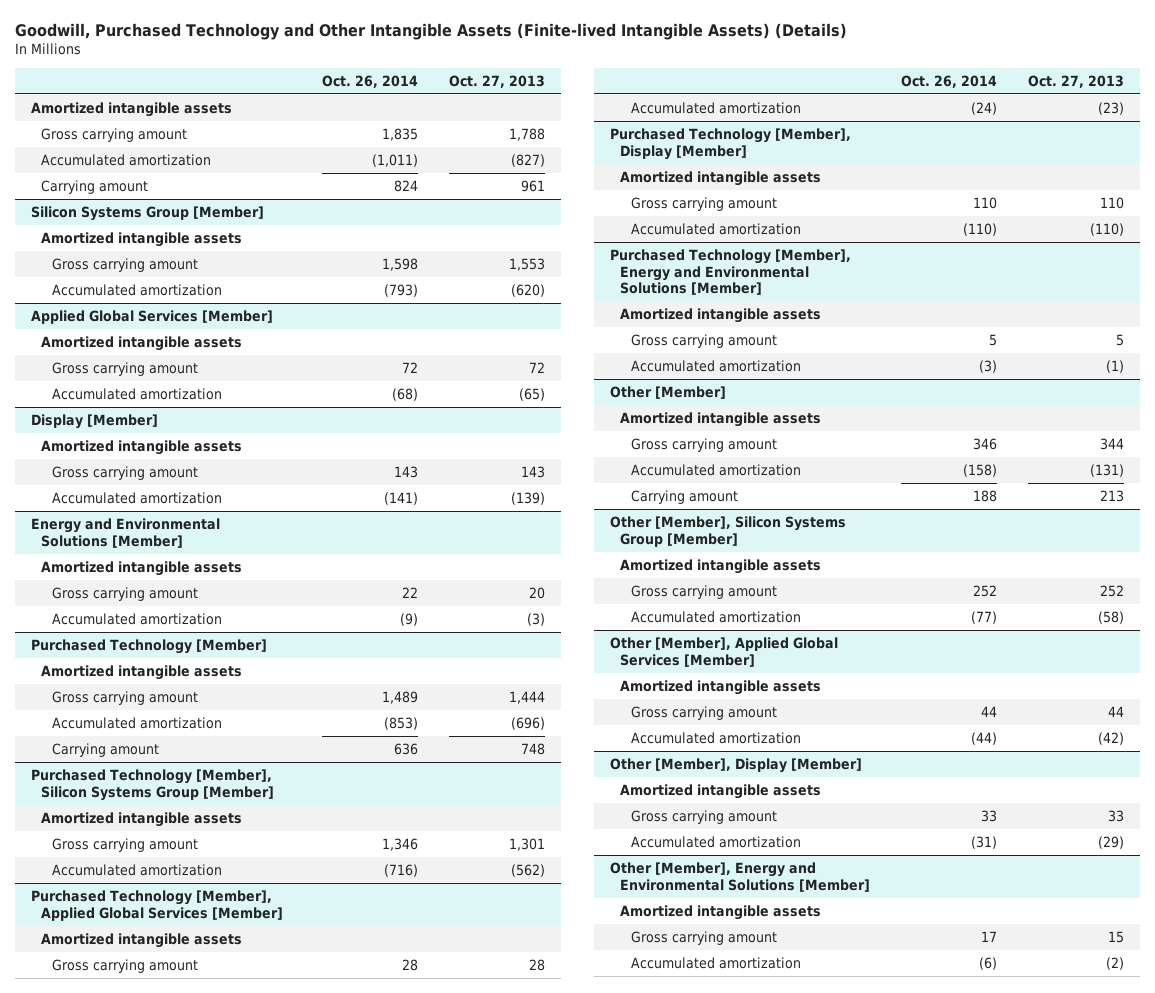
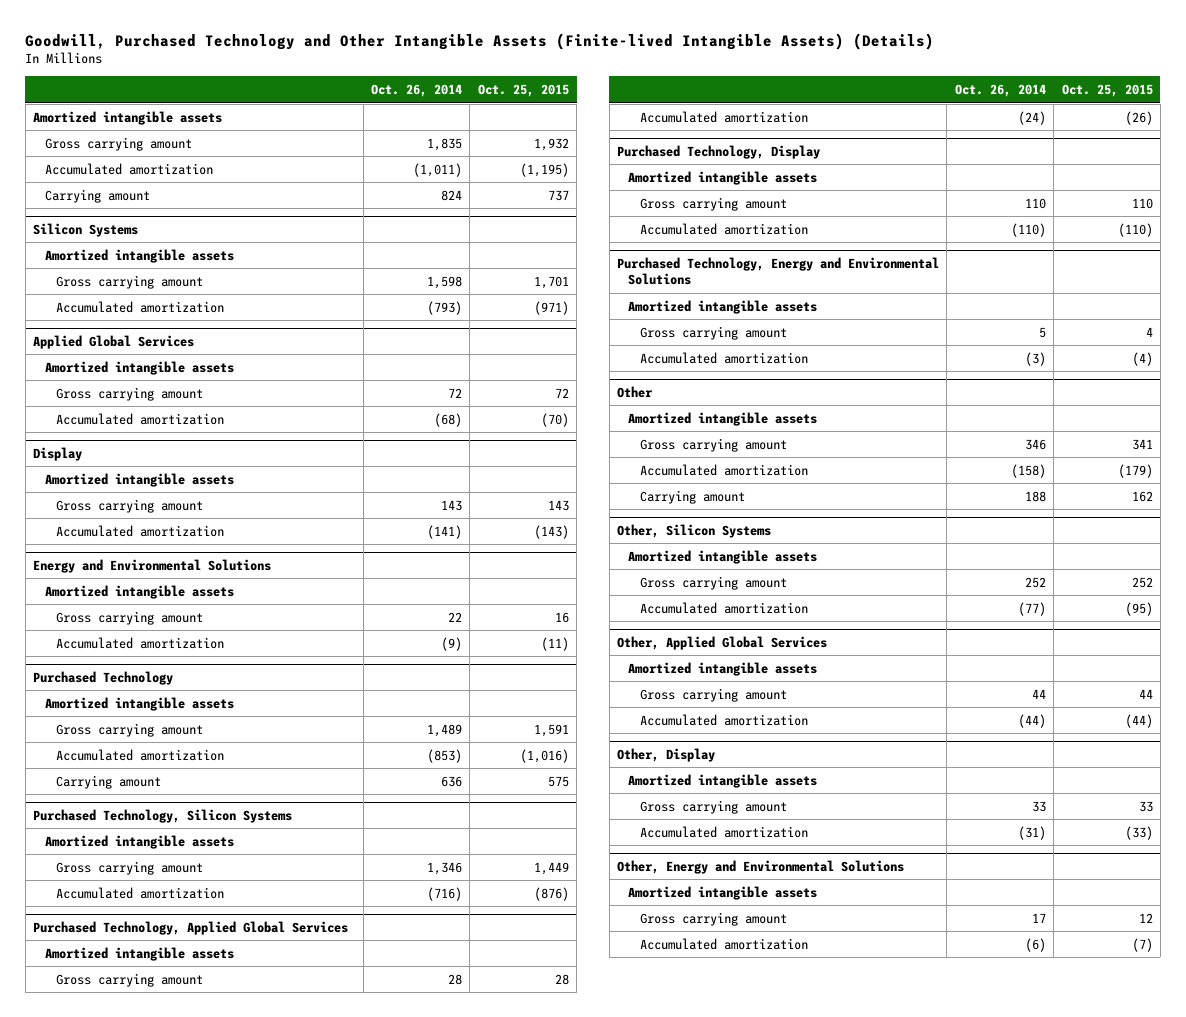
- | Oct. 26, 2014 | Oct. 27, 2013
+ | Oct. 26, 2014 | Oct. 25, 2015
- Silicon Systems Group [Member]
+ Silicon Systems
- Applied Global Services [Member]
+ Applied Global Services
- Display [Member]
+ Display
- Energy and Environmental Solutions [Member]
+ Energy and Environmental Solutions
- Purchased Technology [Member]
+ Purchased Technology
- Purchased Technology [Member], Silicon Systems Group [Member]
+ Purchased Technology, Silicon Systems
- Purchased Technology [Member], Applied Global Services [Member]
+ Purchased Technology, Applied Global Services
- Purchased Technology [Member], Display [Member]
+ Purchased Technology, Display
- Purchased Technology [Member], Energy and Environmental Solutions [Member]
+ Purchased Technology, Energy and Environmental Solutions
- Other [Member]
+ Other
- Other [Member], Silicon Systems Group [Member]
+ Other, Silicon Systems
- Other [Member], Applied Global Services [Member]
+ Other, Applied Global Services
- Other [Member], Display [Member]
+ Other, Display
- Other [Member], Energy and Environmental Solutions [Member]
+ Other, Energy and Environmental Solutions

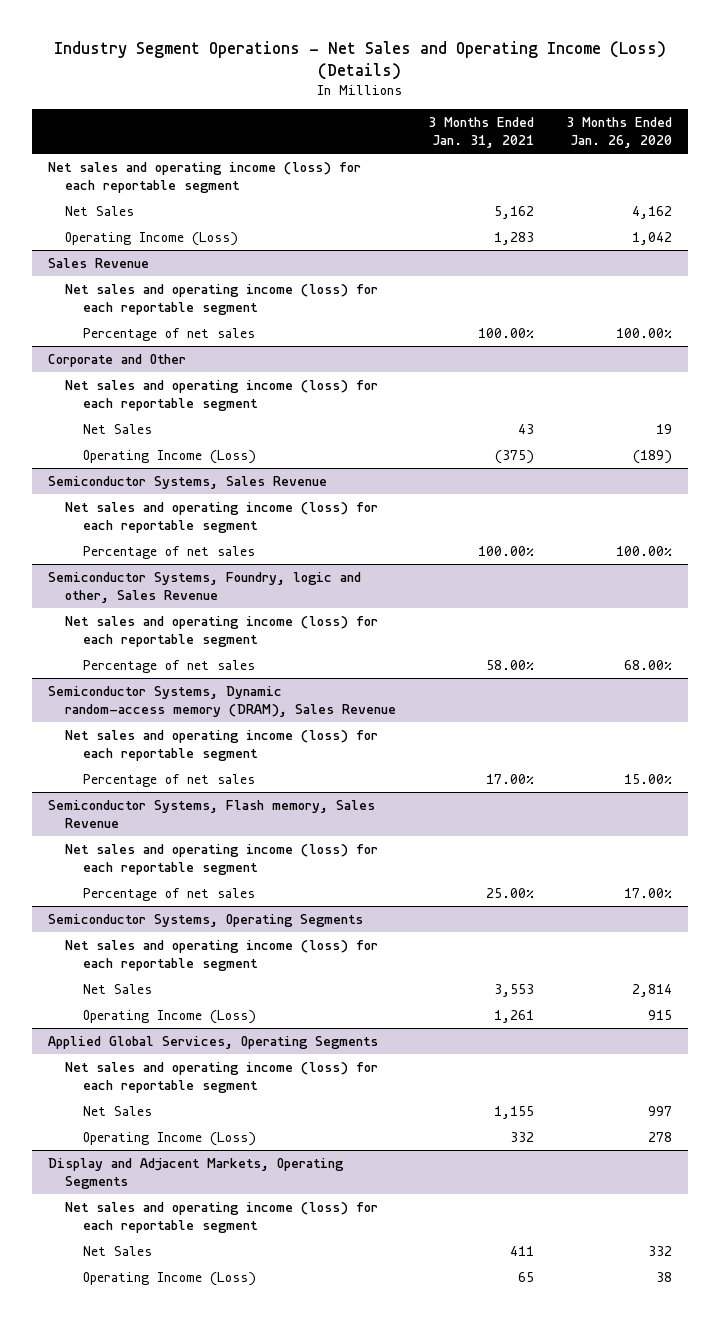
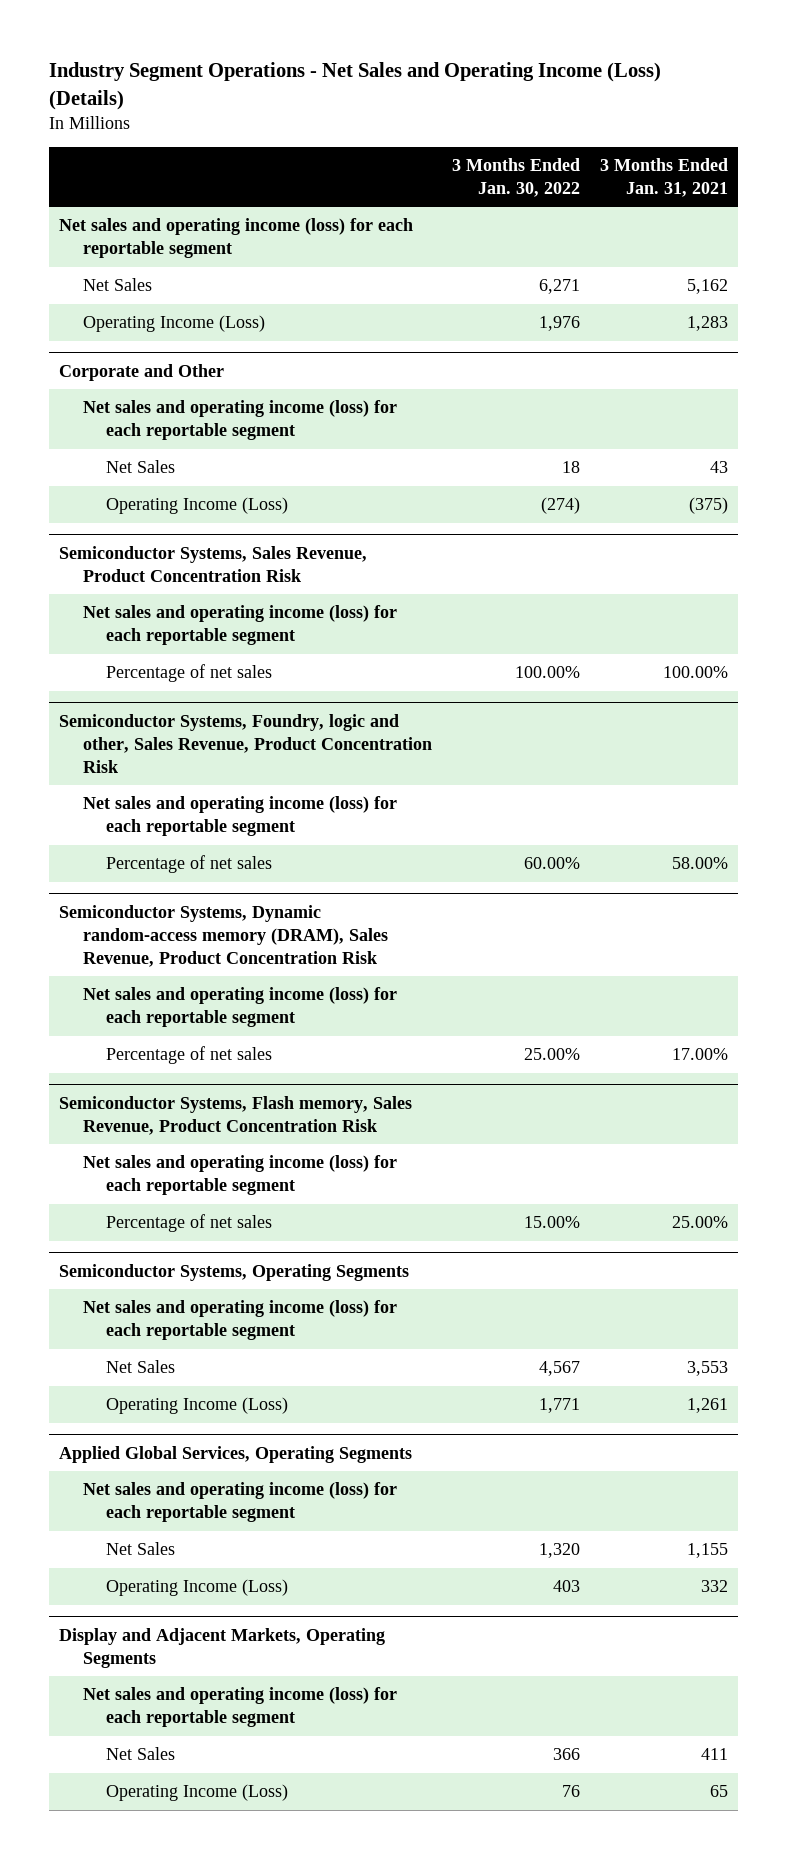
- | 3 Months Ended Jan. 31, 2021 | 3 Months Ended Jan. 26, 2020
+ | 3 Months Ended Jan. 30, 2022 | 3 Months Ended Jan. 31, 2021
- Sales Revenue
- Net sales and operating income (loss) for each reportable segment
- Percentage of net sales | 100.00% | 100.00%
- Semiconductor Systems, Sales Revenue
+ Semiconductor Systems, Sales Revenue, Product Concentration Risk
- Semiconductor Systems, Foundry, logic and other, Sales Revenue
+ Semiconductor Systems, Foundry, logic and other, Sales Revenue, Product Concentration Risk
- Semiconductor Systems, Dynamic random-access memory (DRAM), Sales Revenue
+ Semiconductor Systems, Dynamic random-access memory (DRAM), Sales Revenue, Product Concentration Risk
- Semiconductor Systems, Flash memory, Sales Revenue
+ Semiconductor Systems, Flash memory, Sales Revenue, Product Concentration Risk

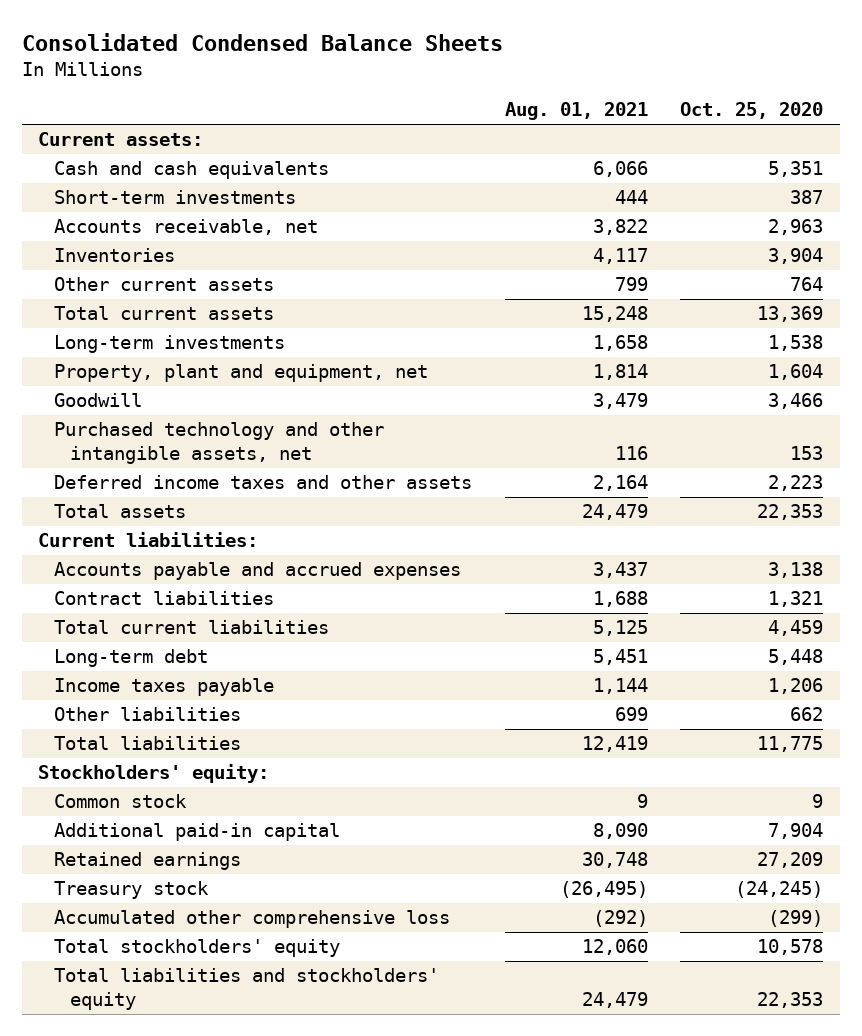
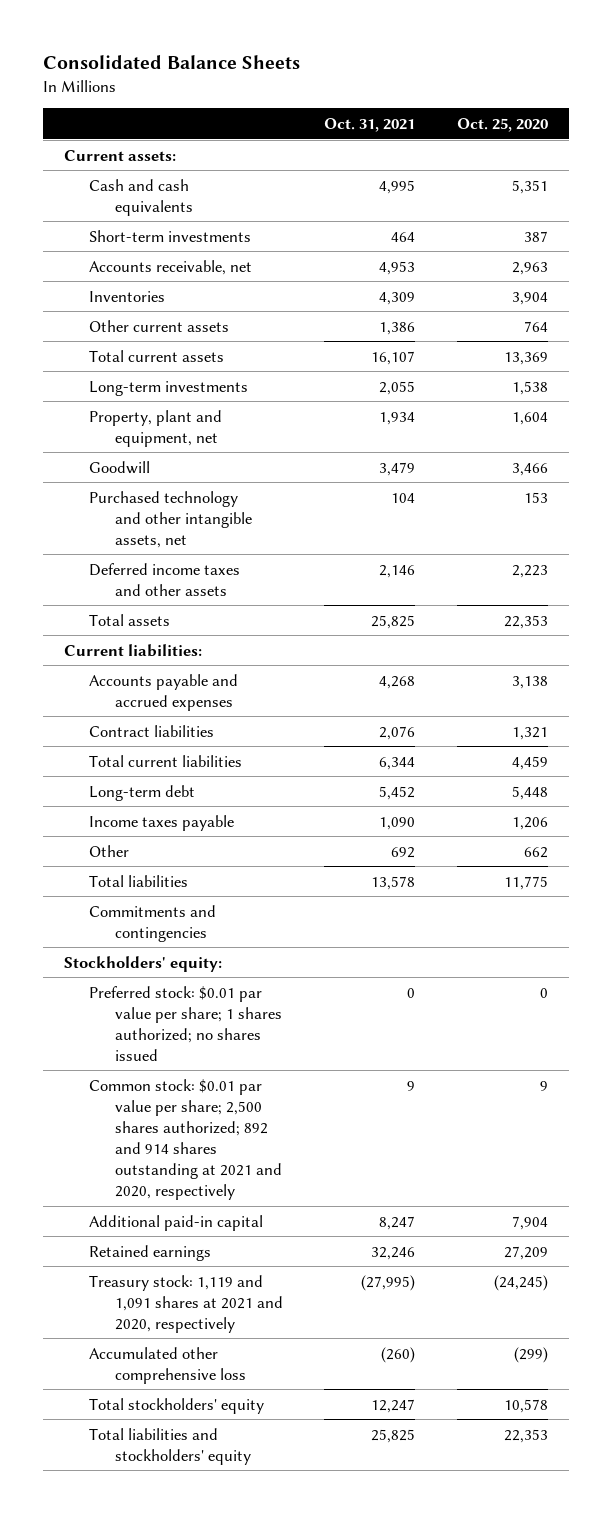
- Consolidated Condensed Balance Sheets
+ Consolidated Balance Sheets
- | Aug. 01, 2021 | Oct. 25, 2020
+ | Oct. 31, 2021 | Oct. 25, 2020
- Other liabilities | 699 | 662
+ Other | 692 | 662
+ Commitments and contingencies
- Common stock | 9 | 9
+ Preferred stock: $0.01 par value per share; 1 shares authorized; no shares issued | 0 | 0
+ Common stock: $0.01 par value per share; 2,500 shares authorized; 892 and 914 shares outstanding at 2021 and 2020, respectively | 9 | 9
- Treasury stock | (26,495) | (24,245)
+ Treasury stock: 1,119 and 1,091 shares at 2021 and 2020, respectively | (27,995) | (24,245)

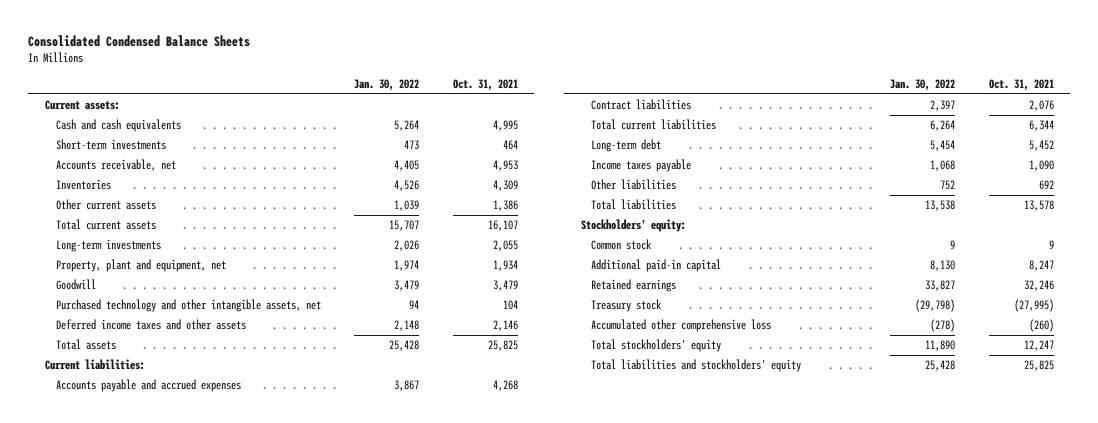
- Consolidated Balance Sheets
+ Consolidated Condensed Balance Sheets
- | Oct. 31, 2021 | Oct. 25, 2020
+ | Jan. 30, 2022 | Oct. 31, 2021
- Other | 692 | 662
+ Other liabilities | 752 | 692
- Commitments and contingencies
- Preferred stock: $0.01 par value per share; 1 shares authorized; no shares issued | 0 | 0
- Common stock: $0.01 par value per share; 2,500 shares authorized; 892 and 914 shares outstanding at 2021 and 2020, respectively | 9 | 9
+ Common stock | 9 | 9
- Treasury stock: 1,119 and 1,091 shares at 2021 and 2020, respectively | (27,995) | (24,245)
+ Treasury stock | (29,798) | (27,995)

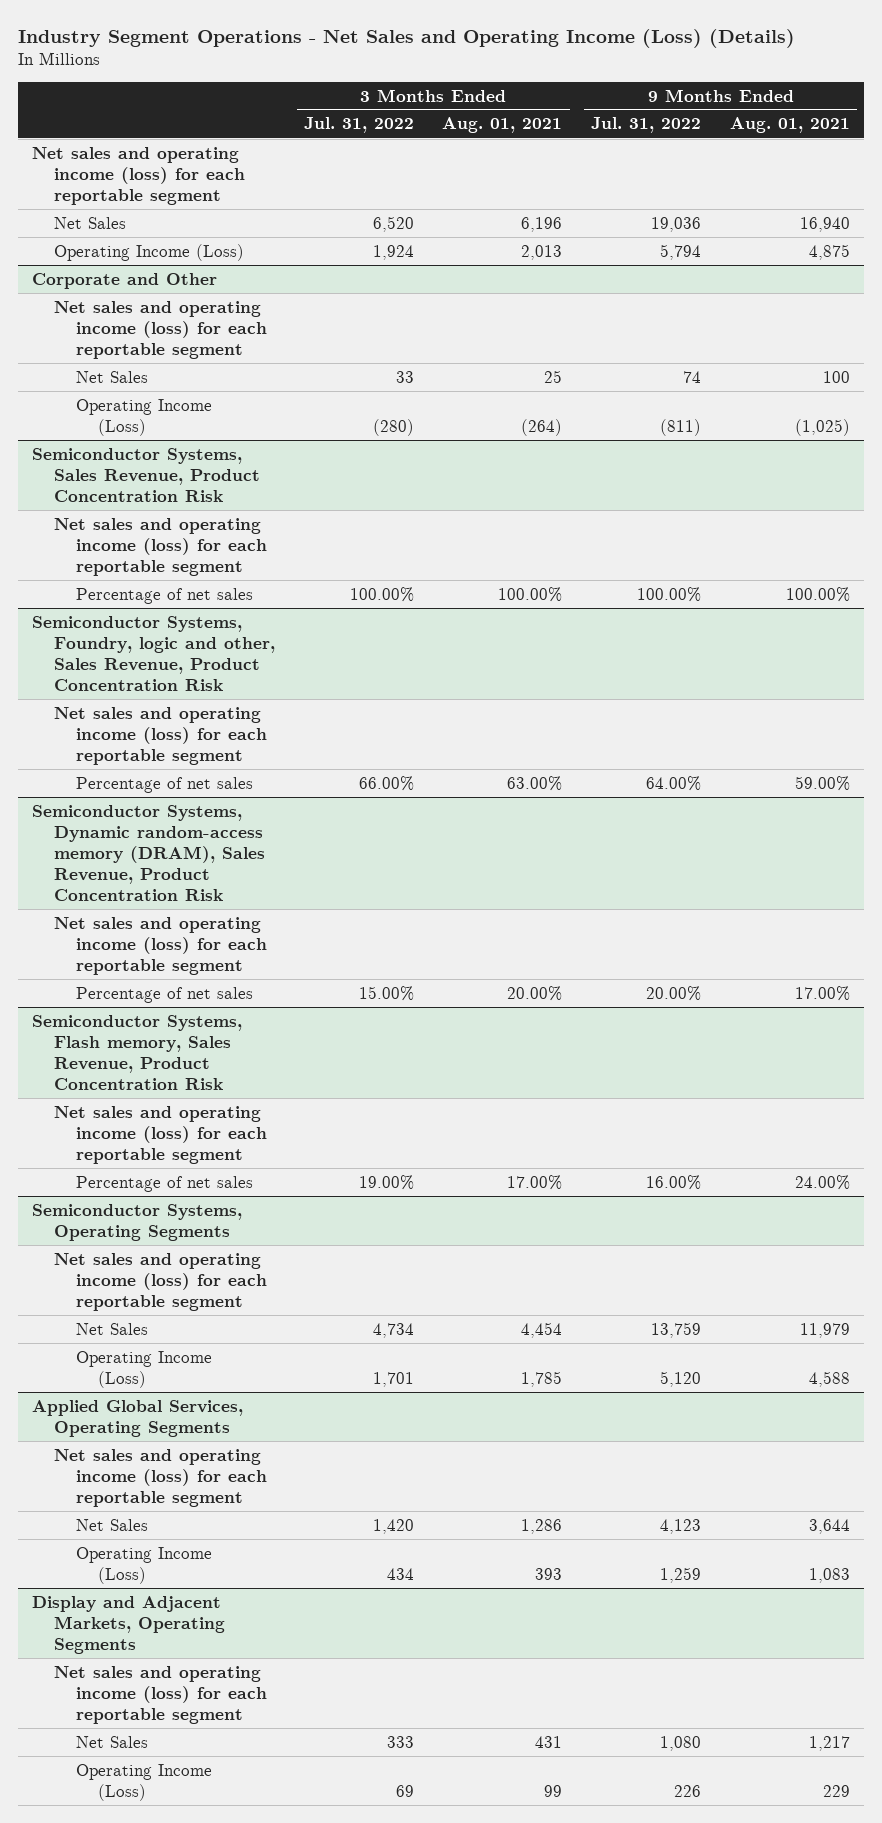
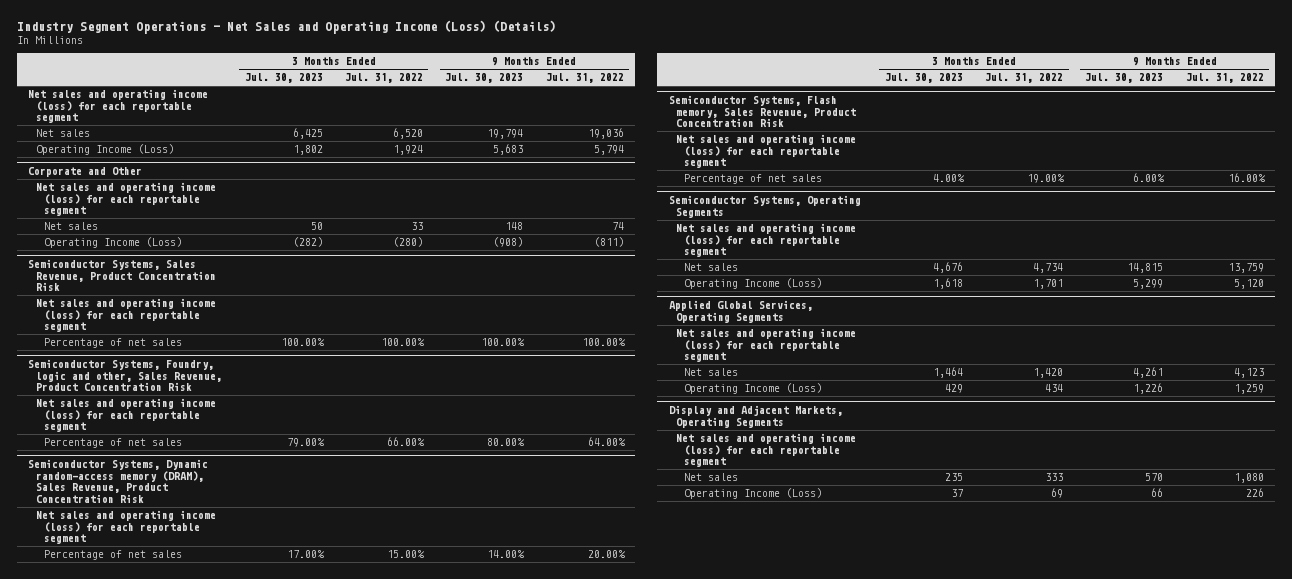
- | 3 Months Ended Jul. 31, 2022 | 3 Months Ended Aug. 01, 2021 | 9 Months Ended Jul. 31, 2022 | 9 Months Ended Aug. 01, 2021
+ | 3 Months Ended Jul. 30, 2023 | 3 Months Ended Jul. 31, 2022 | 9 Months Ended Jul. 30, 2023 | 9 Months Ended Jul. 31, 2022
- Net Sales | 6,520 | 6,196 | 19,036 | 16,940
+ Net sales | 6,425 | 6,520 | 19,794 | 19,036
@ Corporate and Other
- Net Sales | 33 | 25 | 74 | 100
+ Net sales | 50 | 33 | 148 | 74
@ Semiconductor Systems, Operating Segments
- Net Sales | 4,734 | 4,454 | 13,759 | 11,979
+ Net sales | 4,676 | 4,734 | 14,815 | 13,759
@ Applied Global Services, Operating Segments
- Net Sales | 1,420 | 1,286 | 4,123 | 3,644
+ Net sales | 1,464 | 1,420 | 4,261 | 4,123
@ Display and Adjacent Markets, Operating Segments
- Net Sales | 333 | 431 | 1,080 | 1,217
+ Net sales | 235 | 333 | 570 | 1,080

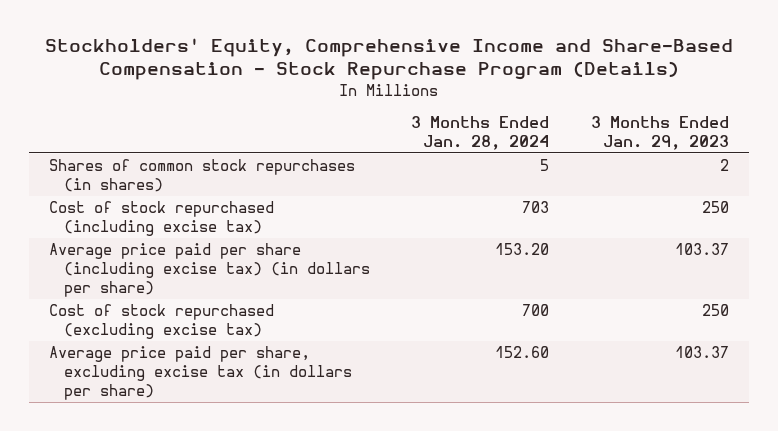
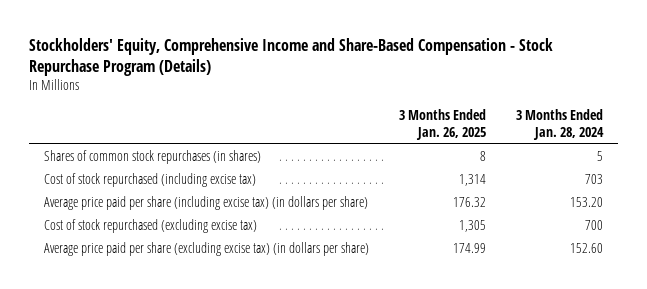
- | 3 Months Ended Jan. 28, 2024 | 3 Months Ended Jan. 29, 2023
+ | 3 Months Ended Jan. 26, 2025 | 3 Months Ended Jan. 28, 2024
- Average price paid per share, excluding excise tax (in dollars per share) | 152.60 | 103.37
+ Average price paid per share (excluding excise tax) (in dollars per share) | 174.99 | 152.60

